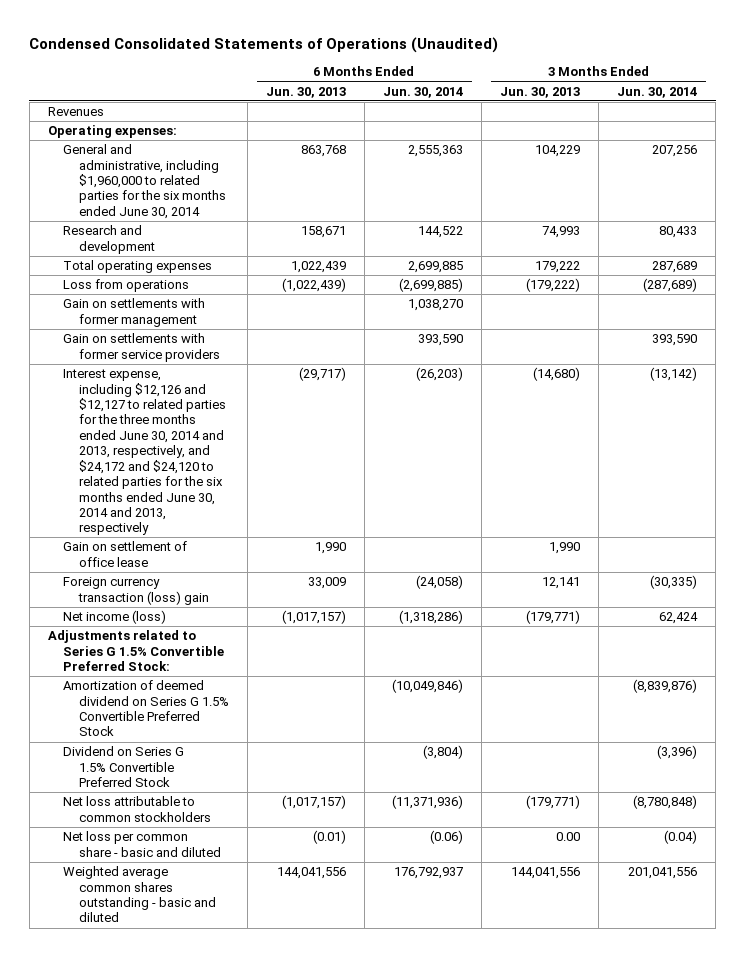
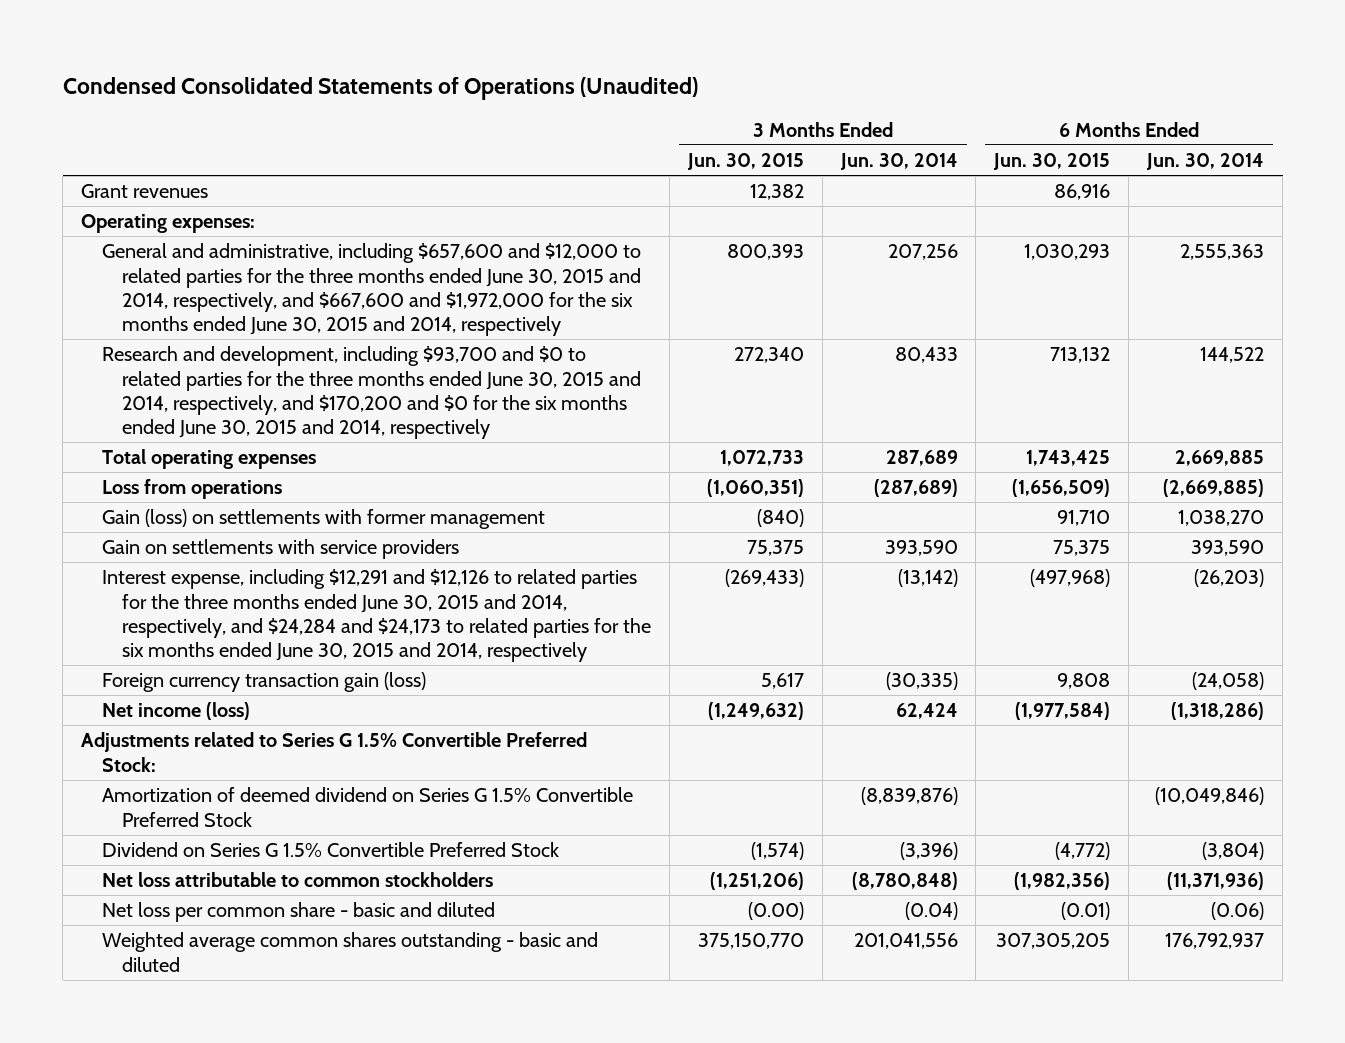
- | 6 Months Ended Jun. 30, 2013 | 6 Months Ended Jun. 30, 2014 | 3 Months Ended Jun. 30, 2013 | 3 Months Ended Jun. 30, 2014
+ | 3 Months Ended Jun. 30, 2015 | 3 Months Ended Jun. 30, 2014 | 6 Months Ended Jun. 30, 2015 | 6 Months Ended Jun. 30, 2014
- Revenues
+ Grant revenues | 12,382 | | 86,916 |
- General and administrative, including $1,960,000 to related parties for the six months ended June 30, 2014 | 863,768 | 2,555,363 | 104,229 | 207,256
- Research and development | 158,671 | 144,522 | 74,993 | 80,433
- Total operating expenses | 1,022,439 | 2,699,885 | 179,222 | 287,689
- Loss from operations | (1,022,439) | (2,699,885) | (179,222) | (287,689)
- Gain on settlements with former management | | 1,038,270 | |
- Gain on settlements with former service providers | | 393,590 | | 393,590
- Interest expense, including $12,126 and $12,127 to related parties for the three months ended June 30, 2014 and 2013, respectively, and $24,172 and $24,120 to related parties for the six months ended June 30, 2014 and 2013, respectively | (29,717) | (26,203) | (14,680) | (13,142)
- Gain on settlement of office lease | 1,990 | | 1,990 |
- Foreign currency transaction (loss) gain | 33,009 | (24,058) | 12,141 | (30,335)
+ General and administrative, including $657,600 and $12,000 to related parties for the three months ended June 30, 2015 and 2014, respectively, and $667,600 and $1,972,000 for the six months ended June 30, 2015 and 2014, respectively | 800,393 | 207,256 | 1,030,293 | 2,555,363
+ Research and development, including $93,700 and $0 to related parties for the three months ended June 30, 2015 and 2014, respectively, and $170,200 and $0 for the six months ended June 30, 2015 and 2014, respectively | 272,340 | 80,433 | 713,132 | 144,522
+ Total operating expenses | 1,072,733 | 287,689 | 1,743,425 | 2,669,885
+ Loss from operations | (1,060,351) | (287,689) | (1,656,509) | (2,669,885)
+ Gain (loss) on settlements with former management | (840) | | 91,710 | 1,038,270
+ Gain on settlements with service providers | 75,375 | 393,590 | 75,375 | 393,590
+ Interest expense, including $12,291 and $12,126 to related parties for the three months ended June 30, 2015 and 2014, respectively, and $24,284 and $24,173 to related parties for the six months ended June 30, 2015 and 2014, respectively | (269,433) | (13,142) | (497,968) | (26,203)
+ Foreign currency transaction gain (loss) | 5,617 | (30,335) | 9,808 | (24,058)

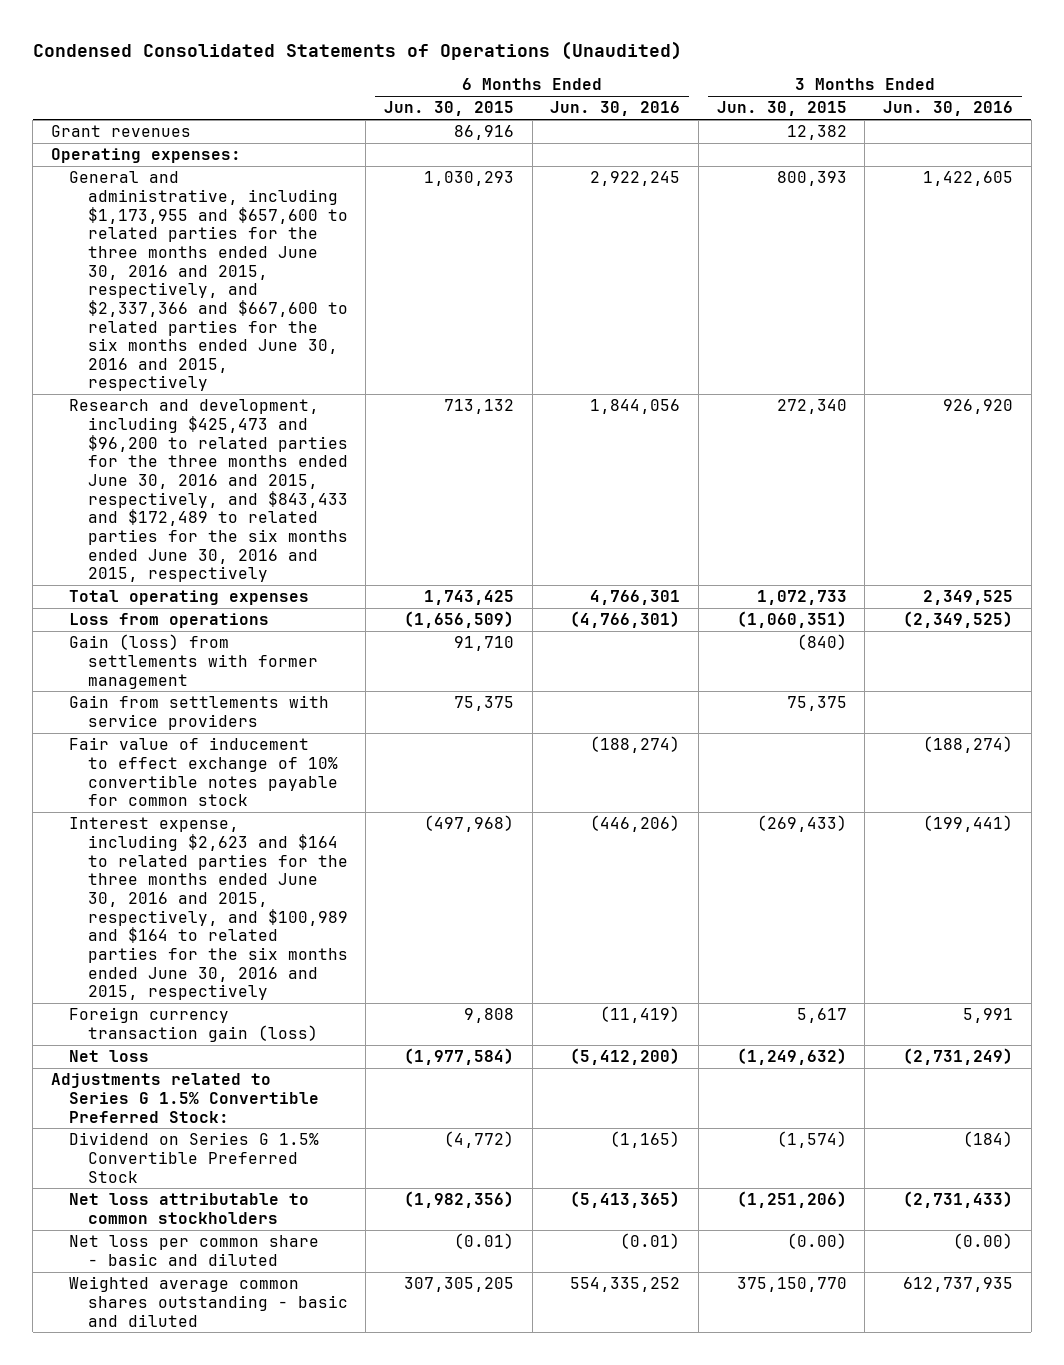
- | 3 Months Ended Jun. 30, 2015 | 3 Months Ended Jun. 30, 2014 | 6 Months Ended Jun. 30, 2015 | 6 Months Ended Jun. 30, 2014
+ | 6 Months Ended Jun. 30, 2015 | 6 Months Ended Jun. 30, 2016 | 3 Months Ended Jun. 30, 2015 | 3 Months Ended Jun. 30, 2016
- General and administrative, including $657,600 and $12,000 to related parties for the three months ended June 30, 2015 and 2014, respectively, and $667,600 and $1,972,000 for the six months ended June 30, 2015 and 2014, respectively | 800,393 | 207,256 | 1,030,293 | 2,555,363
- Research and development, including $93,700 and $0 to related parties for the three months ended June 30, 2015 and 2014, respectively, and $170,200 and $0 for the six months ended June 30, 2015 and 2014, respectively | 272,340 | 80,433 | 713,132 | 144,522
+ General and administrative, including $1,173,955 and $657,600 to related parties for the three months ended June 30, 2016 and 2015, respectively, and $2,337,366 and $667,600 to related parties for the six months ended June 30, 2016 and 2015, respectively | 1,030,293 | 2,922,245 | 800,393 | 1,422,605
+ Research and development, including $425,473 and $96,200 to related parties for the three months ended June 30, 2016 and 2015, respectively, and $843,433 and $172,489 to related parties for the six months ended June 30, 2016 and 2015, respectively | 713,132 | 1,844,056 | 272,340 | 926,920
- Gain (loss) on settlements with former management | (840) | | 91,710 | 1,038,270
- Gain on settlements with service providers | 75,375 | 393,590 | 75,375 | 393,590
- Interest expense, including $12,291 and $12,126 to related parties for the three months ended June 30, 2015 and 2014, respectively, and $24,284 and $24,173 to related parties for the six months ended June 30, 2015 and 2014, respectively | (269,433) | (13,142) | (497,968) | (26,203)
+ Gain (loss) from settlements with former management | 91,710 | | (840) |
+ Gain from settlements with service providers | 75,375 | | 75,375 |
+ Fair value of inducement to effect exchange of 10% convertible notes payable for common stock | | (188,274) | | (188,274)
+ Interest expense, including $2,623 and $164 to related parties for the three months ended June 30, 2016 and 2015, respectively, and $100,989 and $164 to related parties for the six months ended June 30, 2016 and 2015, respectively | (497,968) | (446,206) | (269,433) | (199,441)
- Net income (loss) | (1,249,632) | 62,424 | (1,977,584) | (1,318,286)
+ Net loss | (1,977,584) | (5,412,200) | (1,249,632) | (2,731,249)
- Amortization of deemed dividend on Series G 1.5% Convertible Preferred Stock | | (8,839,876) | | (10,049,846)

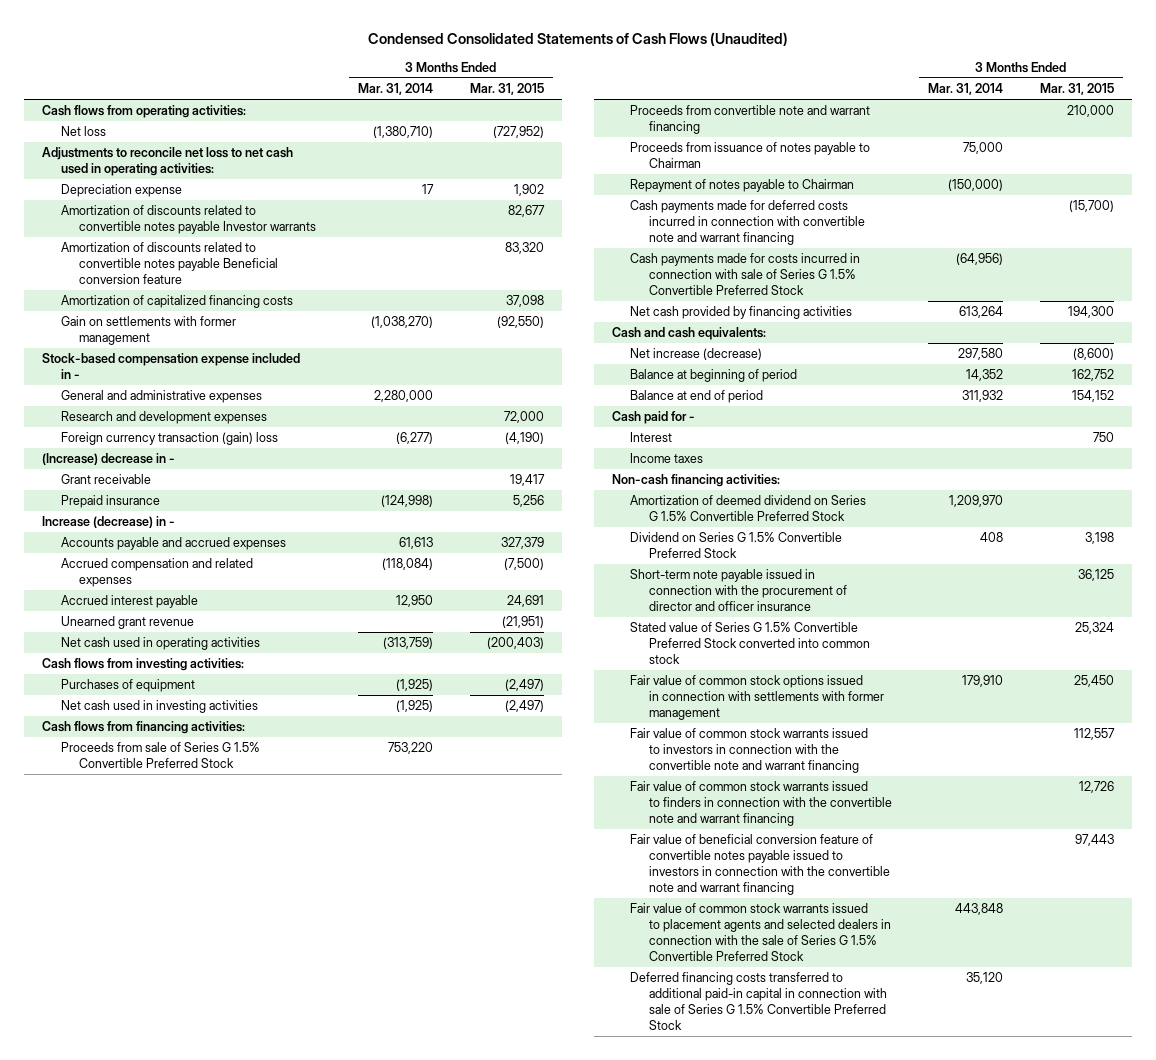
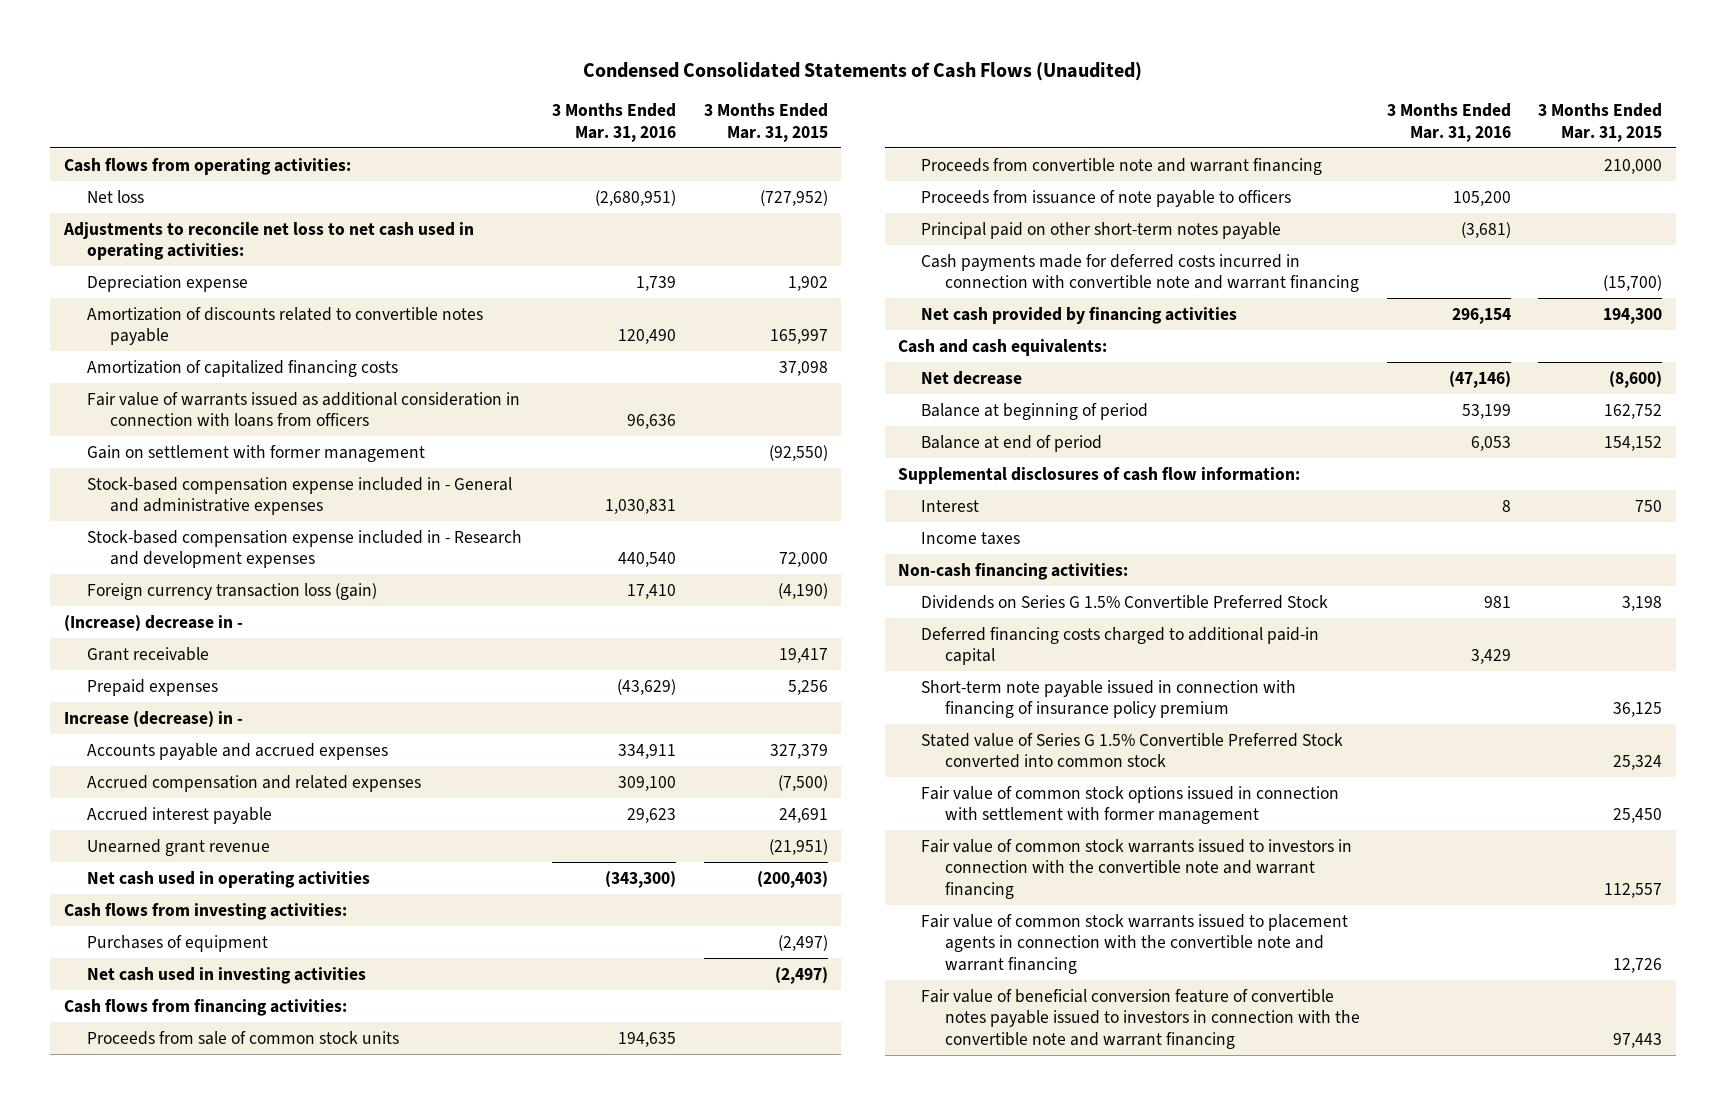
- | 3 Months Ended Mar. 31, 2014 | 3 Months Ended Mar. 31, 2015
+ | 3 Months Ended Mar. 31, 2016 | 3 Months Ended Mar. 31, 2015
- Amortization of discounts related to convertible notes payable Investor warrants | | 82,677
- Amortization of discounts related to convertible notes payable Beneficial conversion feature | | 83,320
+ Amortization of discounts related to convertible notes payable | 120,490 | 165,997
- Gain on settlements with former management | (1,038,270) | (92,550)
- Stock-based compensation expense included in -
- General and administrative expenses | 2,280,000 |
- Research and development expenses | | 72,000
- Foreign currency transaction (gain) loss | (6,277) | (4,190)
+ Fair value of warrants issued as additional consideration in connection with loans from officers | 96,636 |
+ Gain on settlement with former management | | (92,550)
+ Stock-based compensation expense included in - General and administrative expenses | 1,030,831 |
+ Stock-based compensation expense included in - Research and development expenses | 440,540 | 72,000
+ Foreign currency transaction loss (gain) | 17,410 | (4,190)
- Prepaid insurance | (124,998) | 5,256
+ Prepaid expenses | (43,629) | 5,256
- Proceeds from sale of Series G 1.5% Convertible Preferred Stock | 753,220 |
+ Proceeds from sale of common stock units | 194,635 |
- Proceeds from issuance of notes payable to Chairman | 75,000 |
- Repayment of notes payable to Chairman | (150,000) |
+ Proceeds from issuance of note payable to officers | 105,200 |
+ Principal paid on other short-term notes payable | (3,681) |
- Cash payments made for costs incurred in connection with sale of Series G 1.5% Convertible Preferred Stock | (64,956) |
- Net increase (decrease) | 297,580 | (8,600)
+ Net decrease | (47,146) | (8,600)
- Cash paid for -
+ Supplemental disclosures of cash flow information:
- Amortization of deemed dividend on Series G 1.5% Convertible Preferred Stock | 1,209,970 |
- Dividend on Series G 1.5% Convertible Preferred Stock | 408 | 3,198
- Short-term note payable issued in connection with the procurement of director and officer insurance | | 36,125
+ Dividends on Series G 1.5% Convertible Preferred Stock | 981 | 3,198
+ Deferred financing costs charged to additional paid-in capital | 3,429 |
+ Short-term note payable issued in connection with financing of insurance policy premium | | 36,125
- Fair value of common stock options issued in connection with settlements with former management | 179,910 | 25,450
+ Fair value of common stock options issued in connection with settlement with former management | | 25,450
- Fair value of common stock warrants issued to finders in connection with the convertible note and warrant financing | | 12,726
+ Fair value of common stock warrants issued to placement agents in connection with the convertible note and warrant financing | | 12,726
- Fair value of common stock warrants issued to placement agents and selected dealers in connection with the sale of Series G 1.5% Convertible Preferred Stock | 443,848 |
- Deferred financing costs transferred to additional paid-in capital in connection with sale of Series G 1.5% Convertible Preferred Stock | 35,120 |

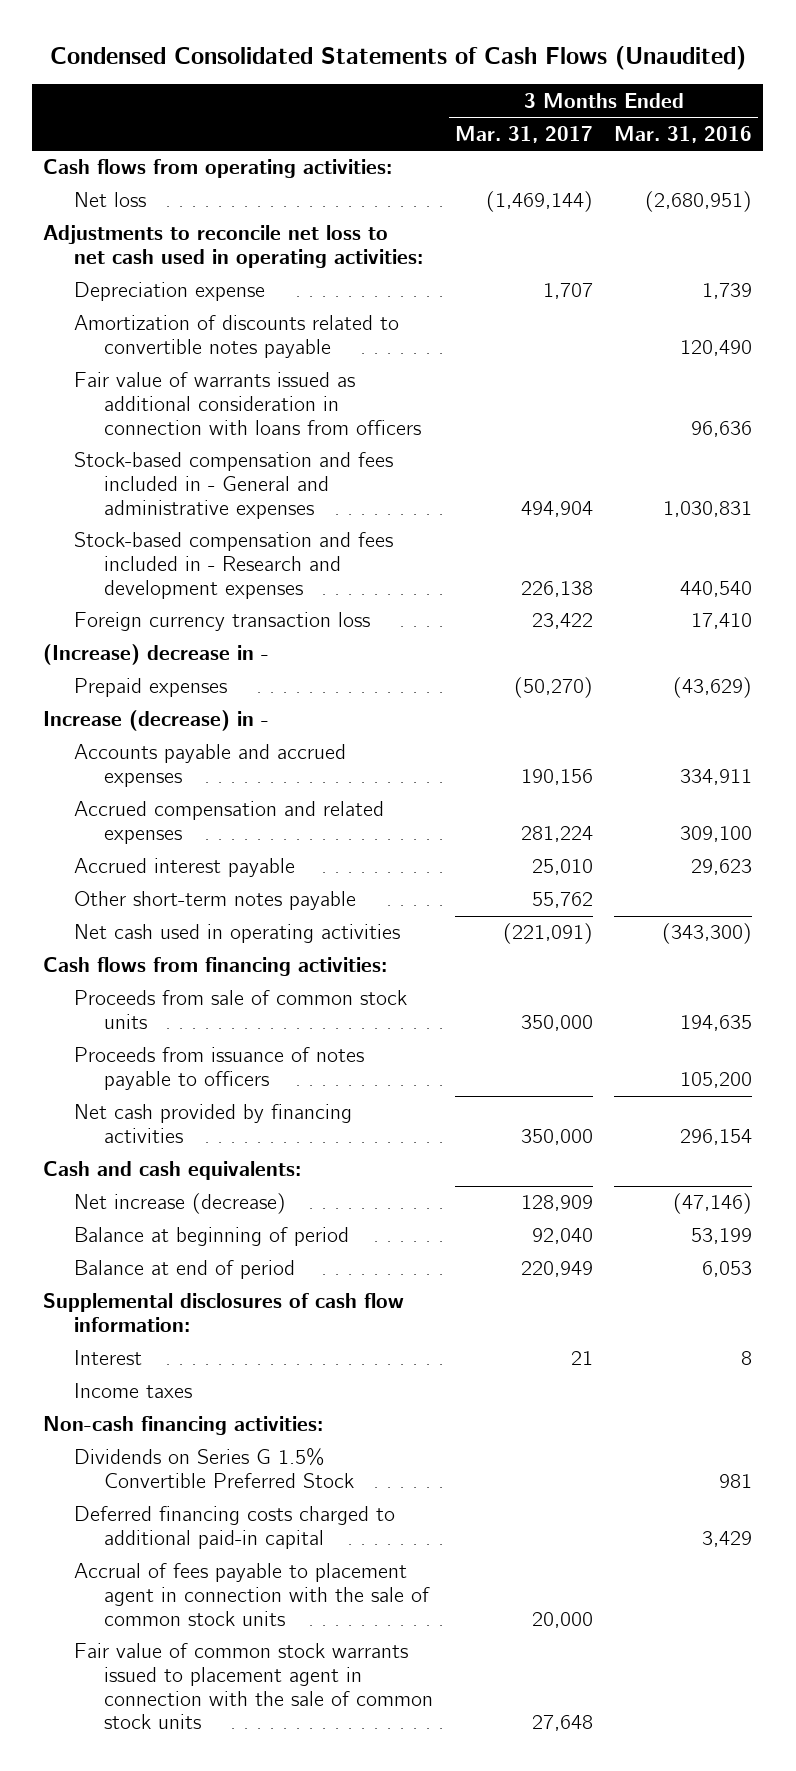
- | 3 Months Ended Mar. 31, 2016 | 3 Months Ended Mar. 31, 2015
+ | 3 Months Ended Mar. 31, 2017 | 3 Months Ended Mar. 31, 2016
- Amortization of capitalized financing costs | | 37,098
- Gain on settlement with former management | | (92,550)
- Stock-based compensation expense included in - General and administrative expenses | 1,030,831 |
- Stock-based compensation expense included in - Research and development expenses | 440,540 | 72,000
- Foreign currency transaction loss (gain) | 17,410 | (4,190)
+ Stock-based compensation and fees included in - General and administrative expenses | 494,904 | 1,030,831
+ Stock-based compensation and fees included in - Research and development expenses | 226,138 | 440,540
+ Foreign currency transaction loss | 23,422 | 17,410
- Grant receivable | | 19,417
- Unearned grant revenue | | (21,951)
+ Other short-term notes payable | 55,762 |
- Cash flows from investing activities:
- Purchases of equipment | | (2,497)
- Net cash used in investing activities | | (2,497)
- Proceeds from convertible note and warrant financing | | 210,000
- Proceeds from issuance of note payable to officers | 105,200 |
- Principal paid on other short-term notes payable | (3,681) |
- Cash payments made for deferred costs incurred in connection with convertible note and warrant financing | | (15,700)
+ Proceeds from issuance of notes payable to officers | | 105,200
- Net decrease | (47,146) | (8,600)
+ Net increase (decrease) | 128,909 | (47,146)
- Short-term note payable issued in connection with financing of insurance policy premium | | 36,125
- Stated value of Series G 1.5% Convertible Preferred Stock converted into common stock | | 25,324
- Fair value of common stock options issued in connection with settlement with former management | | 25,450
- Fair value of common stock warrants issued to investors in connection with the convertible note and warrant financing | | 112,557
- Fair value of common stock warrants issued to placement agents in connection with the convertible note and warrant financing | | 12,726
- Fair value of beneficial conversion feature of convertible notes payable issued to investors in connection with the convertible note and warrant financing | | 97,443
+ Accrual of fees payable to placement agent in connection with the sale of common stock units | 20,000 |
+ Fair value of common stock warrants issued to placement agent in connection with the sale of common stock units | 27,648 |

